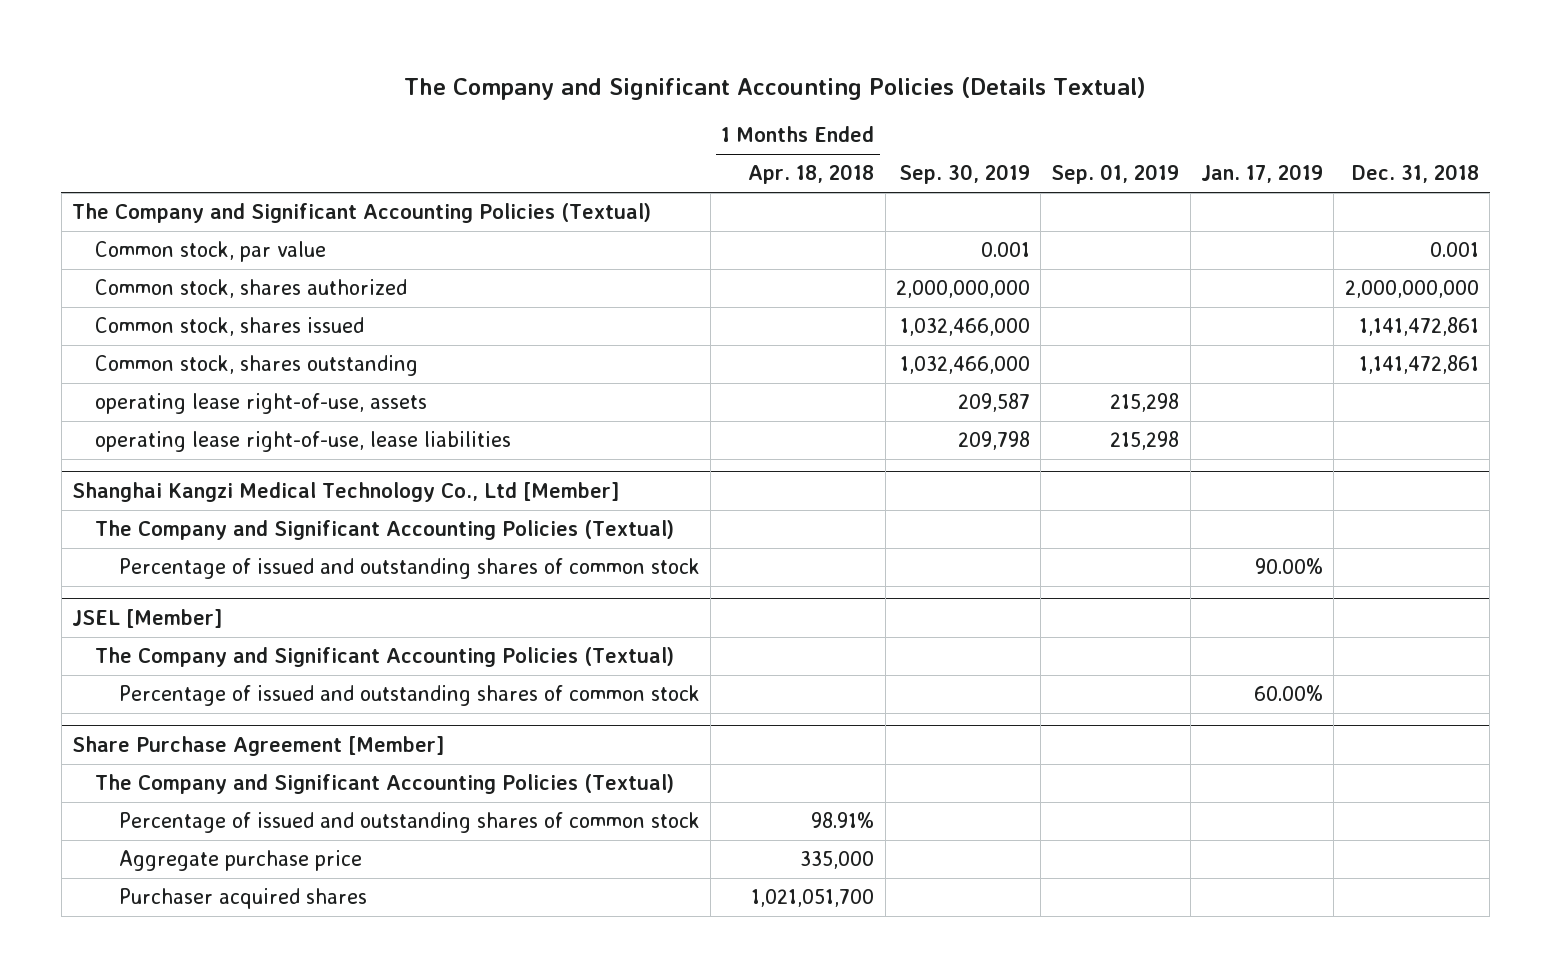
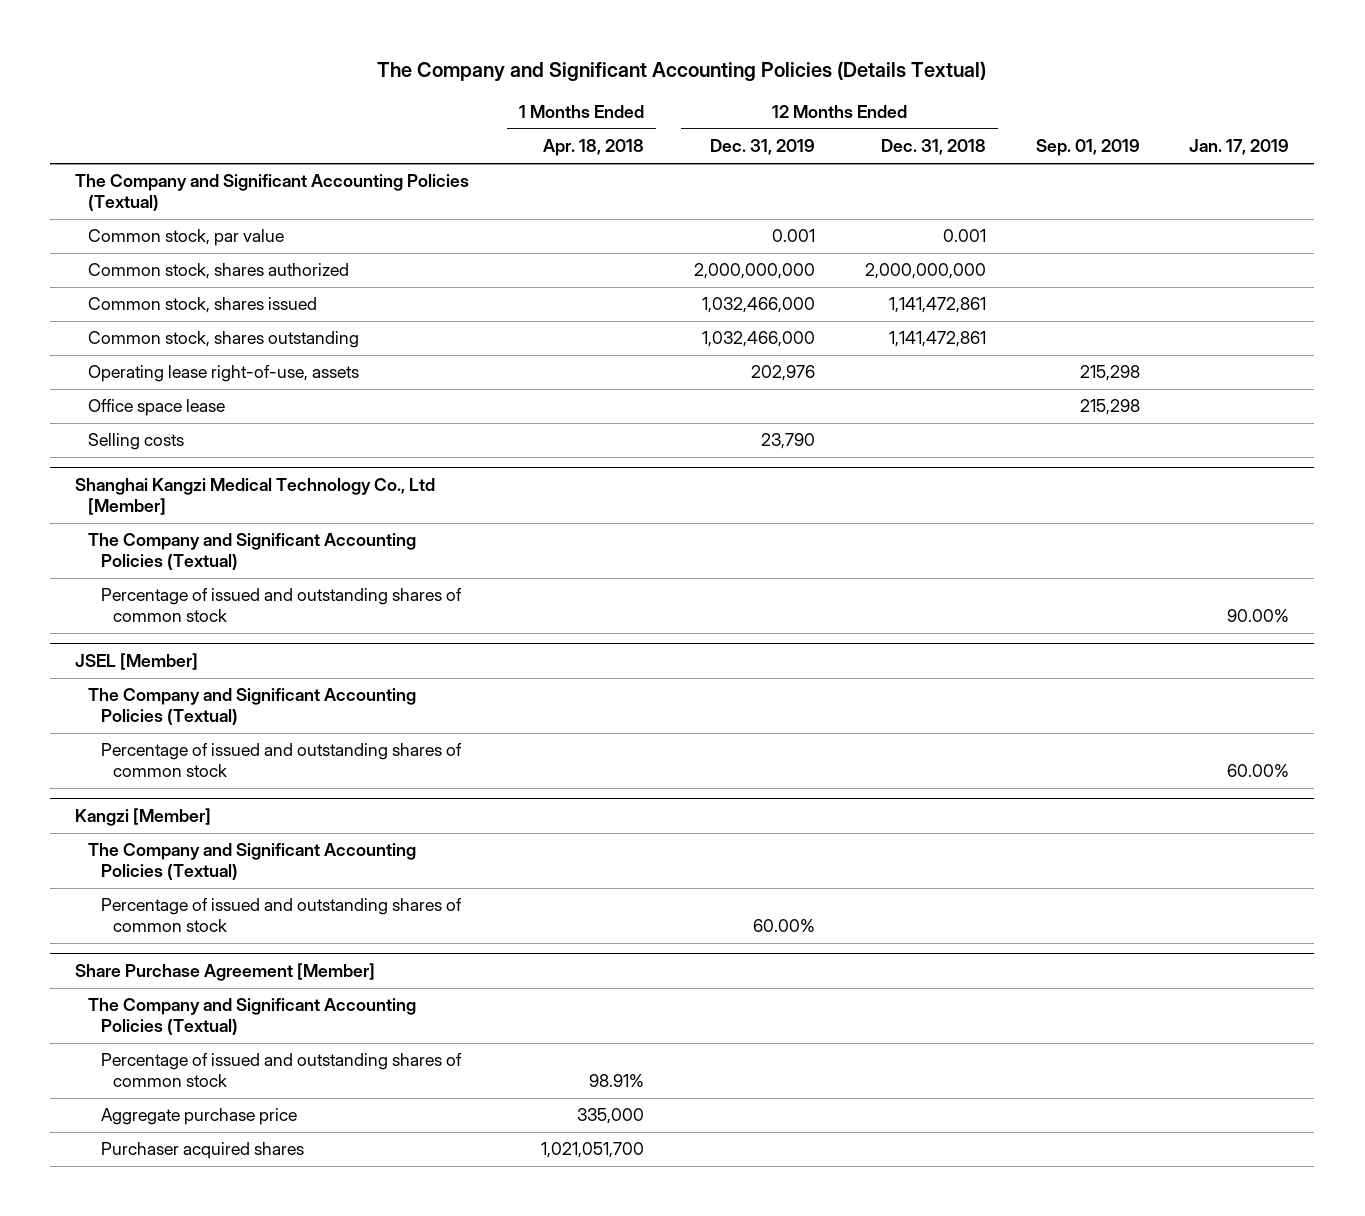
- | 1 Months Ended Apr. 18, 2018 | Sep. 30, 2019 | Sep. 01, 2019 | Jan. 17, 2019 | Dec. 31, 2018
+ | 1 Months Ended Apr. 18, 2018 | 12 Months Ended Dec. 31, 2019 | 12 Months Ended Dec. 31, 2018 | Sep. 01, 2019 | Jan. 17, 2019
- operating lease right-of-use, assets | | 209,587 | 215,298 | |
- operating lease right-of-use, lease liabilities | | 209,798 | 215,298 | |
+ Operating lease right-of-use, assets | | 202,976 | | 215,298 |
+ Office space lease | | | | 215,298 |
+ Selling costs | | 23,790 | | |
+ Kangzi [Member]
+ The Company and Significant Accounting Policies (Textual)
+ Percentage of issued and outstanding shares of common stock | | 60.00% | | |

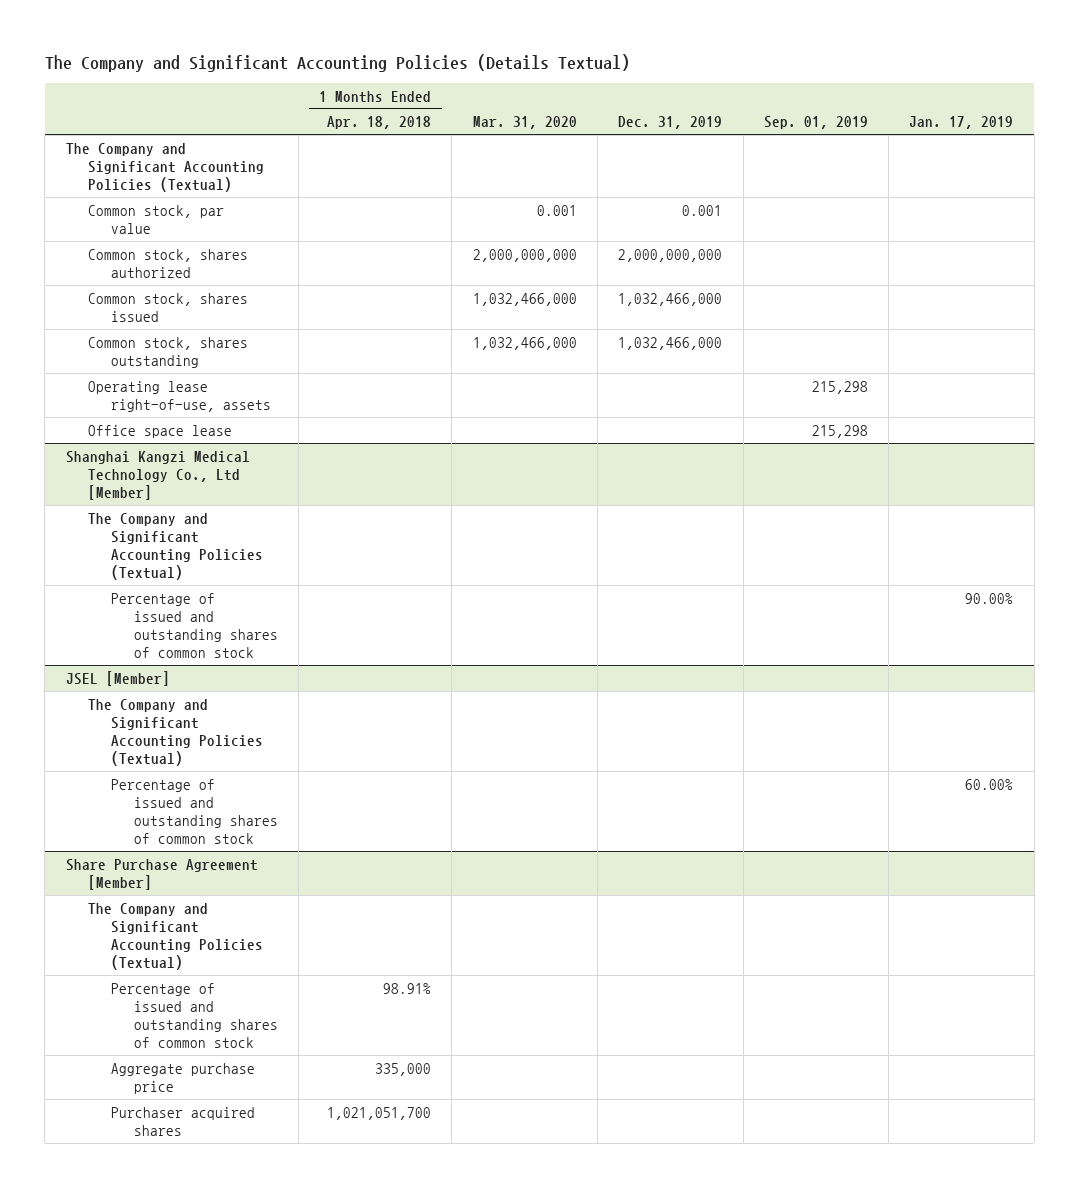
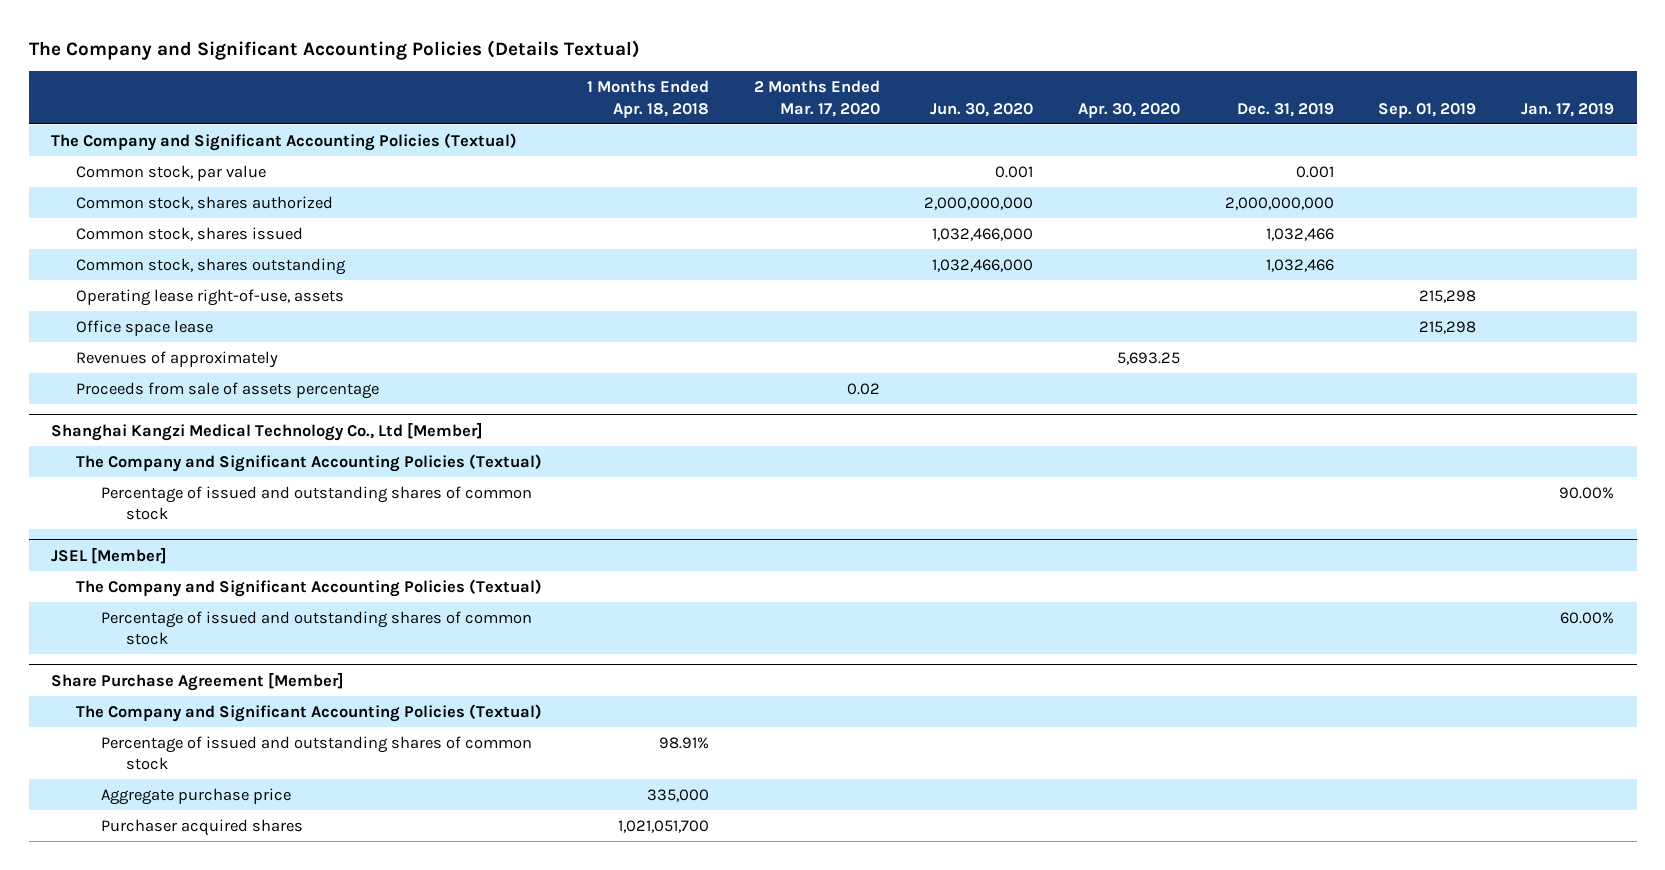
- | 1 Months Ended Apr. 18, 2018 | Mar. 31, 2020 | Dec. 31, 2019 | Sep. 01, 2019 | Jan. 17, 2019
+ | 1 Months Ended Apr. 18, 2018 | 2 Months Ended Mar. 17, 2020 | Jun. 30, 2020 | Apr. 30, 2020 | Dec. 31, 2019 | Sep. 01, 2019 | Jan. 17, 2019
- Common stock, shares issued | | 1,032,466,000 | 1,032,466,000 | |
- Common stock, shares outstanding | | 1,032,466,000 | 1,032,466,000 | |
+ Common stock, shares issued | | | 1,032,466,000 | | 1,032,466 | |
+ Common stock, shares outstanding | | | 1,032,466,000 | | 1,032,466 | |
+ Revenues of approximately | | | | 5,693.25 | | |
+ Proceeds from sale of assets percentage | | 0.02 | | | | |

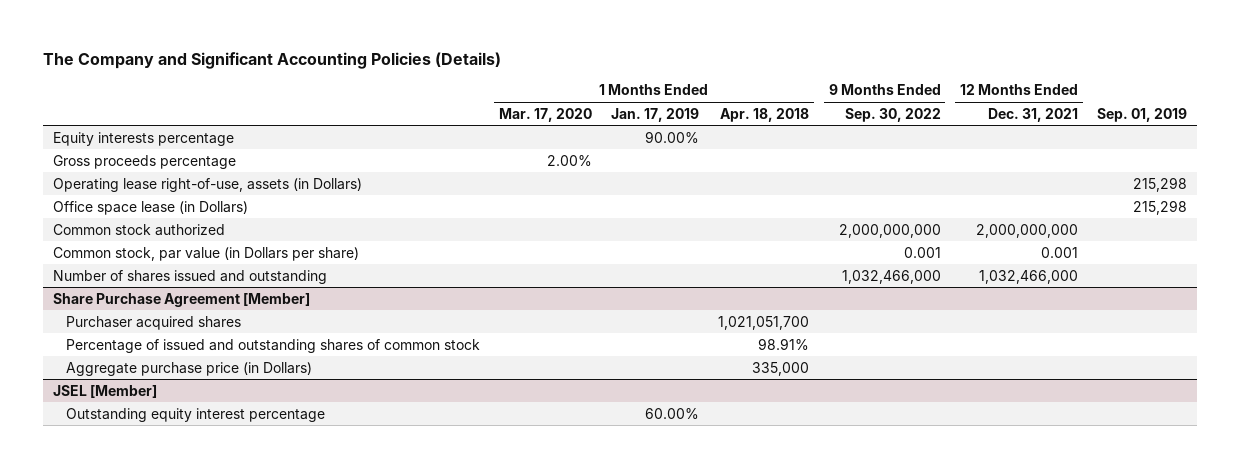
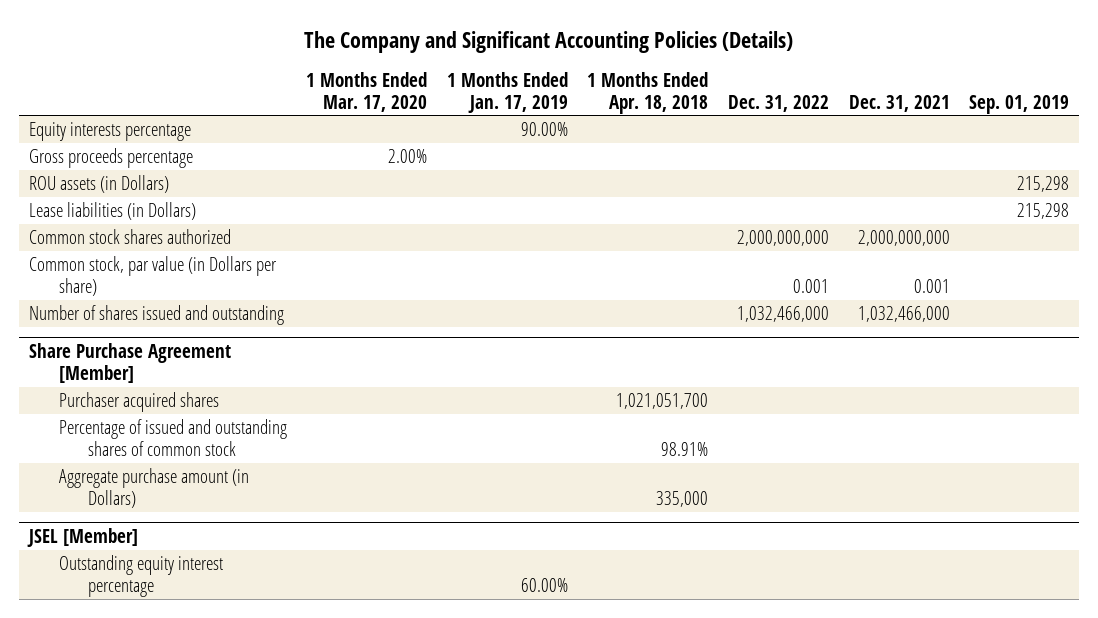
- | 1 Months Ended Mar. 17, 2020 | 1 Months Ended Jan. 17, 2019 | 1 Months Ended Apr. 18, 2018 | 9 Months Ended Sep. 30, 2022 | 12 Months Ended Dec. 31, 2021 | Sep. 01, 2019
+ | 1 Months Ended Mar. 17, 2020 | 1 Months Ended Jan. 17, 2019 | 1 Months Ended Apr. 18, 2018 | Dec. 31, 2022 | Dec. 31, 2021 | Sep. 01, 2019
- Operating lease right-of-use, assets (in Dollars) | | | | | | 215,298
- Office space lease (in Dollars) | | | | | | 215,298
- Common stock authorized | | | | 2,000,000,000 | 2,000,000,000 |
+ ROU assets (in Dollars) | | | | | | 215,298
+ Lease liabilities (in Dollars) | | | | | | 215,298
+ Common stock shares authorized | | | | 2,000,000,000 | 2,000,000,000 |
@ Share Purchase Agreement [Member]
- Aggregate purchase price (in Dollars) | | | 335,000 | | |
+ Aggregate purchase amount (in Dollars) | | | 335,000 | | |

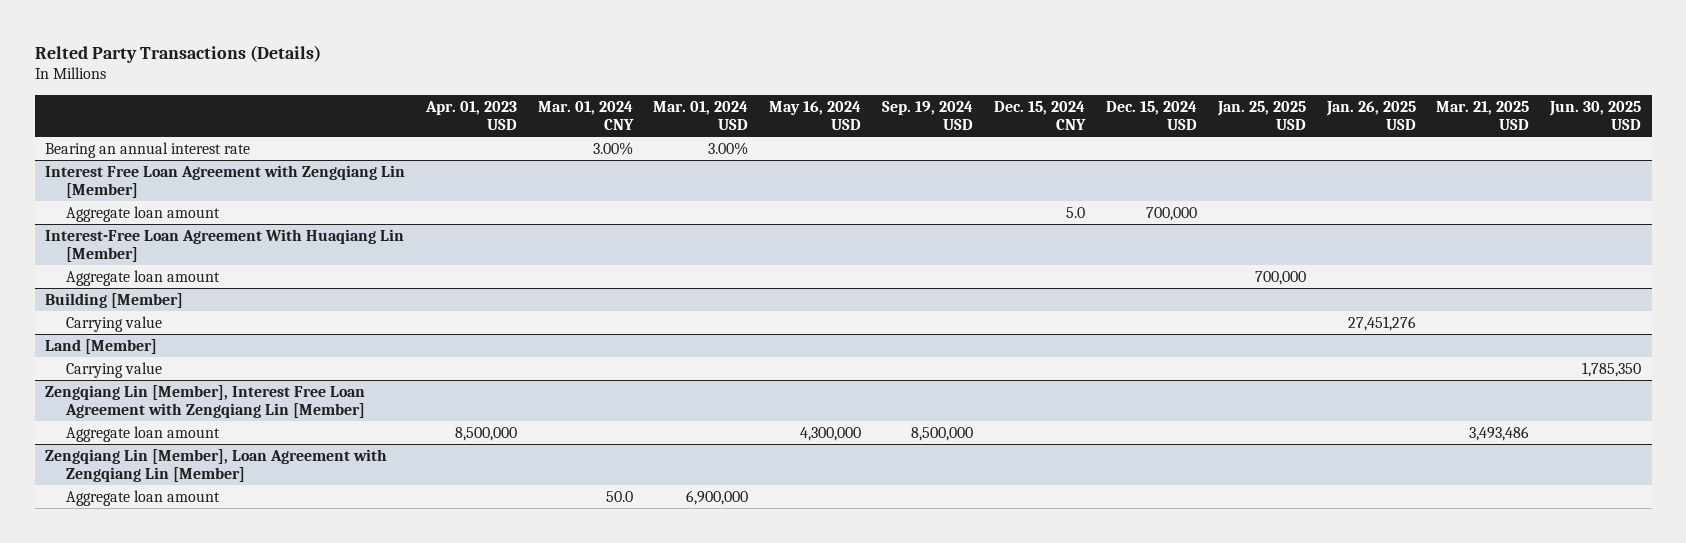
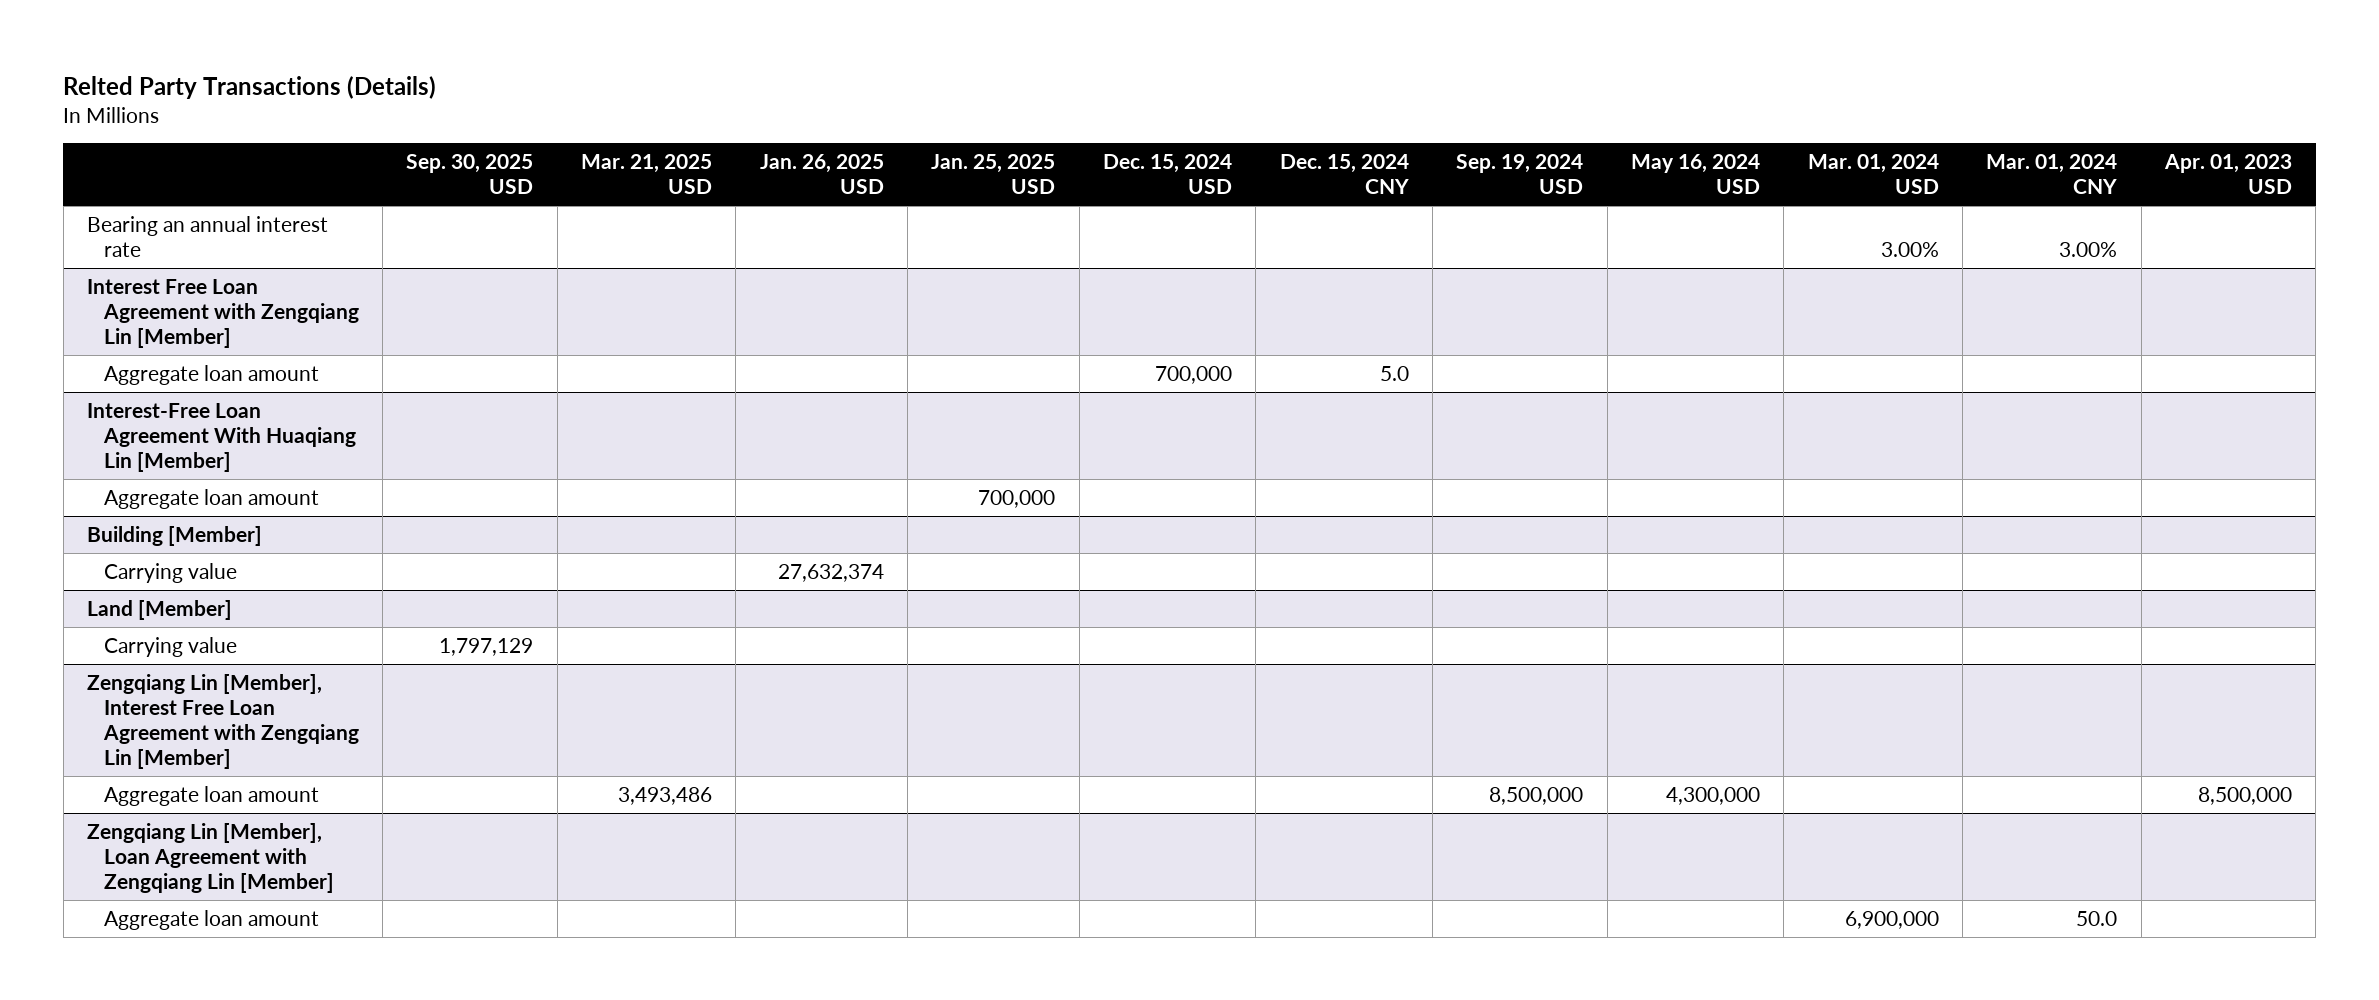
- | Apr. 01, 2023 USD | Mar. 01, 2024 CNY | Mar. 01, 2024 USD | May 16, 2024 USD | Sep. 19, 2024 USD | Dec. 15, 2024 CNY | Dec. 15, 2024 USD | Jan. 25, 2025 USD | Jan. 26, 2025 USD | Mar. 21, 2025 USD | Jun. 30, 2025 USD
+ | Sep. 30, 2025 USD | Mar. 21, 2025 USD | Jan. 26, 2025 USD | Jan. 25, 2025 USD | Dec. 15, 2024 USD | Dec. 15, 2024 CNY | Sep. 19, 2024 USD | May 16, 2024 USD | Mar. 01, 2024 USD | Mar. 01, 2024 CNY | Apr. 01, 2023 USD
@ Building [Member]
- Carrying value | | | | | | | | | 27,451,276 | |
+ Carrying value | | | 27,632,374 | | | | | | | |

